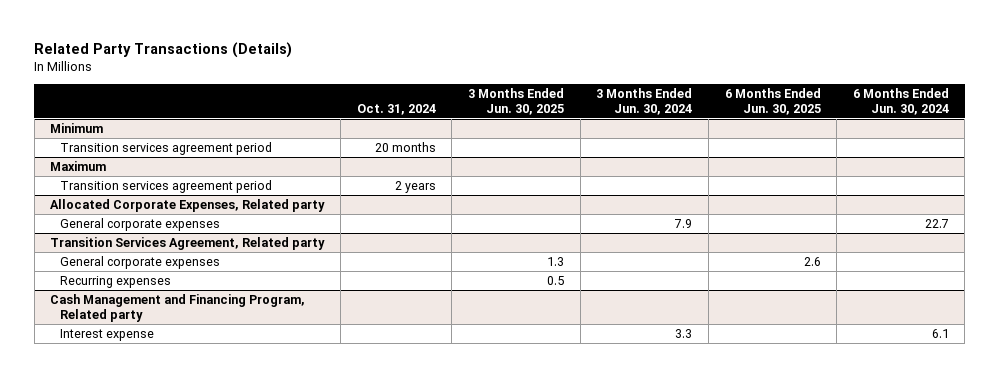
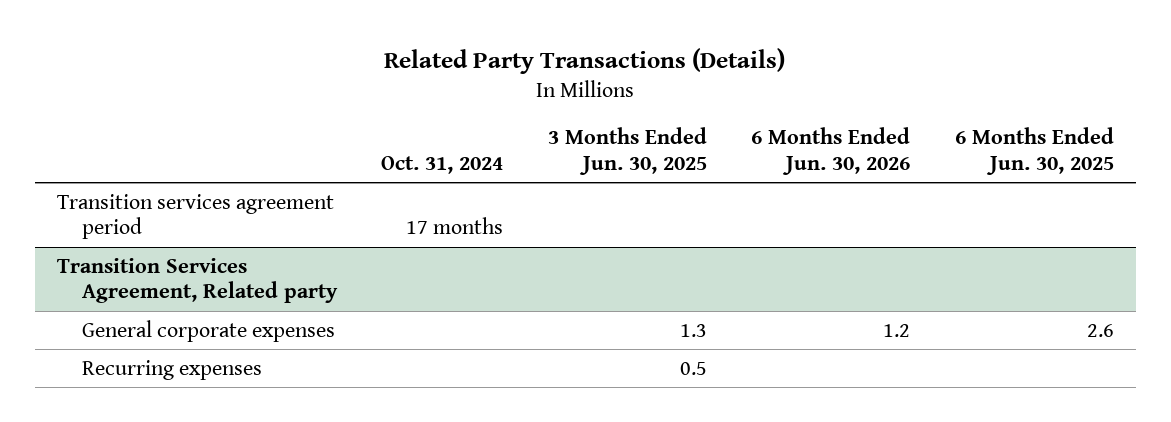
- | Oct. 31, 2024 | 3 Months Ended Jun. 30, 2025 | 3 Months Ended Jun. 30, 2024 | 6 Months Ended Jun. 30, 2025 | 6 Months Ended Jun. 30, 2024
+ | Oct. 31, 2024 | 3 Months Ended Jun. 30, 2025 | 6 Months Ended Jun. 30, 2026 | 6 Months Ended Jun. 30, 2025
- Minimum
- Transition services agreement period | 20 months | | | |
- Maximum
- Transition services agreement period | 2 years | | | |
- Allocated Corporate Expenses, Related party
- General corporate expenses | | | 7.9 | | 22.7
+ Transition services agreement period | 17 months | | |
- Cash Management and Financing Program, Related party
- Interest expense | | | 3.3 | | 6.1

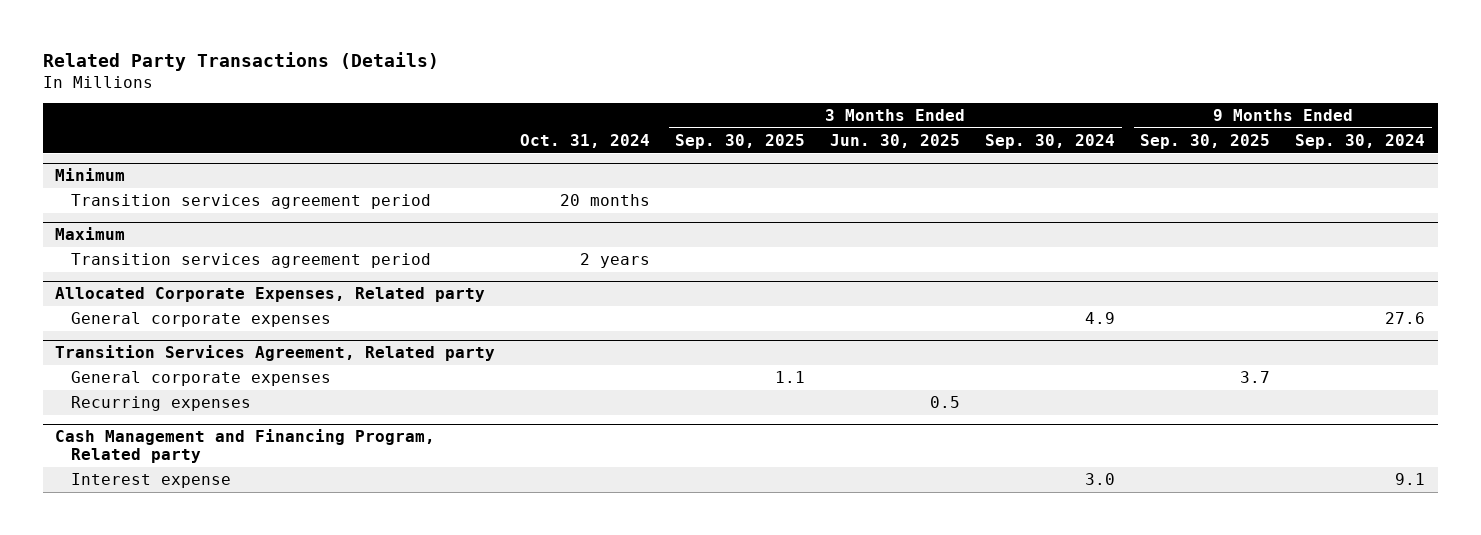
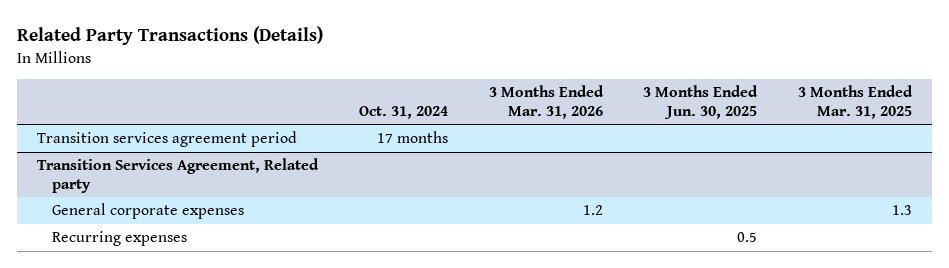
- | Oct. 31, 2024 | 3 Months Ended Sep. 30, 2025 | 3 Months Ended Jun. 30, 2025 | 3 Months Ended Sep. 30, 2024 | 9 Months Ended Sep. 30, 2025 | 9 Months Ended Sep. 30, 2024
+ | Oct. 31, 2024 | 3 Months Ended Mar. 31, 2026 | 3 Months Ended Jun. 30, 2025 | 3 Months Ended Mar. 31, 2025
- Minimum
- Transition services agreement period | 20 months | | | | |
- Maximum
- Transition services agreement period | 2 years | | | | |
- Allocated Corporate Expenses, Related party
- General corporate expenses | | | | 4.9 | | 27.6
+ Transition services agreement period | 17 months | | |
- Cash Management and Financing Program, Related party
- Interest expense | | | | 3.0 | | 9.1

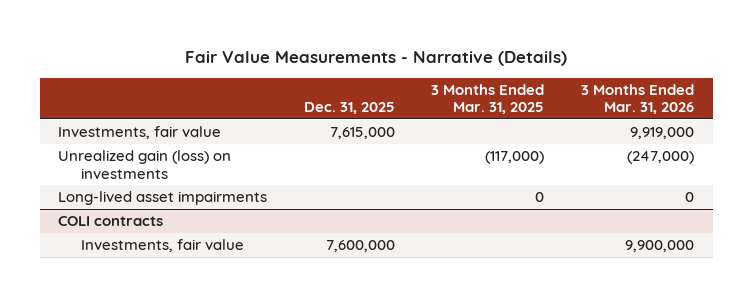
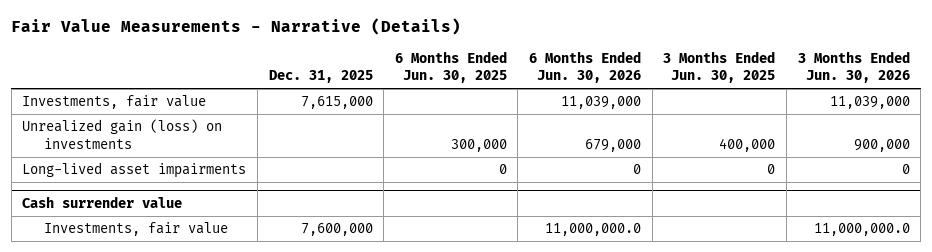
- | Dec. 31, 2025 | 3 Months Ended Mar. 31, 2025 | 3 Months Ended Mar. 31, 2026
+ | Dec. 31, 2025 | 6 Months Ended Jun. 30, 2025 | 6 Months Ended Jun. 30, 2026 | 3 Months Ended Jun. 30, 2025 | 3 Months Ended Jun. 30, 2026
- COLI contracts
+ Cash surrender value

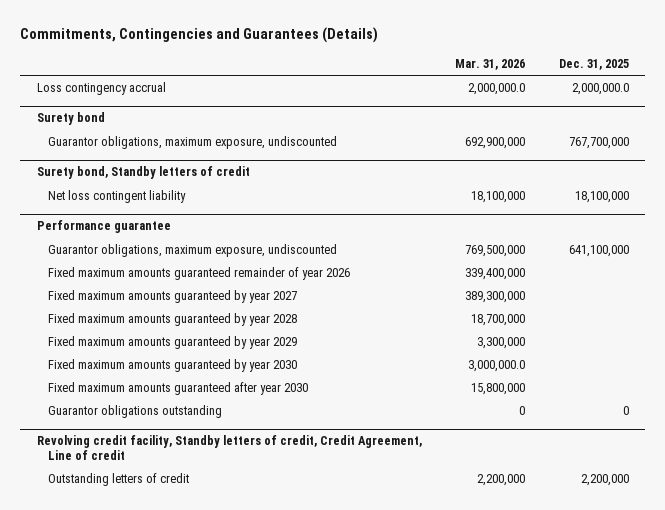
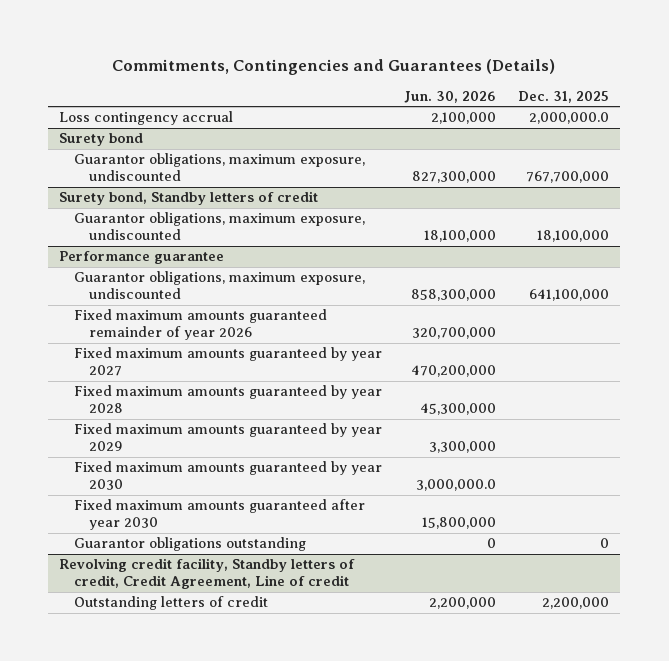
- | Mar. 31, 2026 | Dec. 31, 2025
+ | Jun. 30, 2026 | Dec. 31, 2025
@ Surety bond, Standby letters of credit
- Net loss contingent liability | 18,100,000 | 18,100,000
+ Guarantor obligations, maximum exposure, undiscounted | 18,100,000 | 18,100,000

